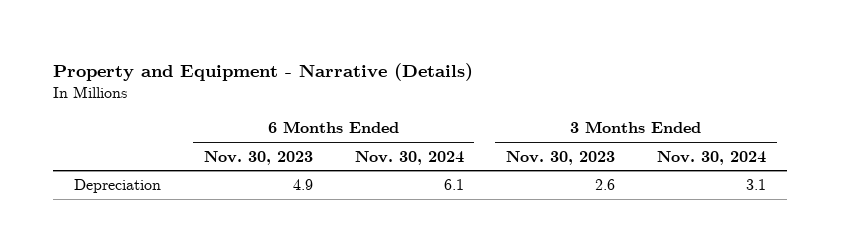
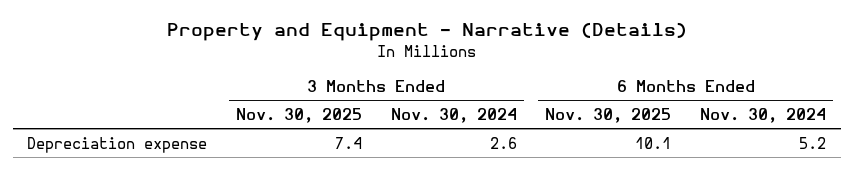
- | 6 Months Ended Nov. 30, 2023 | 6 Months Ended Nov. 30, 2024 | 3 Months Ended Nov. 30, 2023 | 3 Months Ended Nov. 30, 2024
+ | 3 Months Ended Nov. 30, 2025 | 3 Months Ended Nov. 30, 2024 | 6 Months Ended Nov. 30, 2025 | 6 Months Ended Nov. 30, 2024
- Depreciation | 4.9 | 6.1 | 2.6 | 3.1
+ Depreciation expense | 7.4 | 2.6 | 10.1 | 5.2

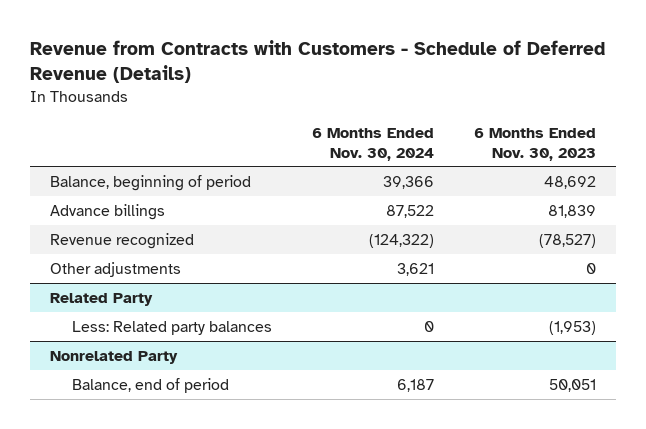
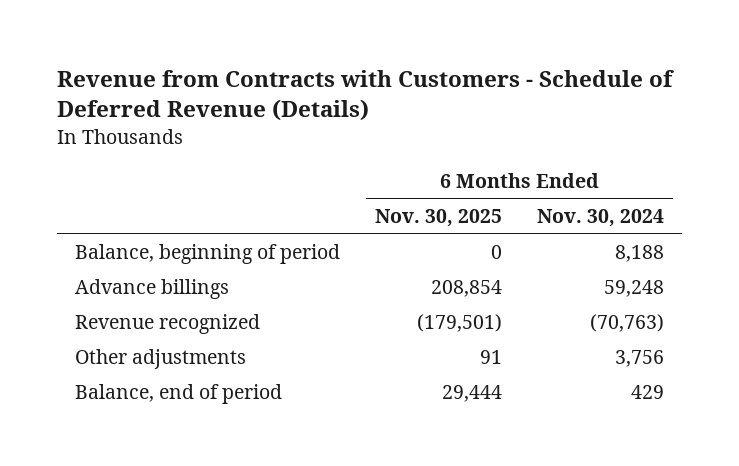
- | 6 Months Ended Nov. 30, 2024 | 6 Months Ended Nov. 30, 2023
+ | 6 Months Ended Nov. 30, 2025 | 6 Months Ended Nov. 30, 2024
- Balance, beginning of period | 39,366 | 48,692
- Advance billings | 87,522 | 81,839
- Revenue recognized | (124,322) | (78,527)
- Other adjustments | 3,621 | 0
- Related Party
- Less: Related party balances | 0 | (1,953)
- Nonrelated Party
- Balance, end of period | 6,187 | 50,051
+ Balance, beginning of period | 0 | 8,188
+ Advance billings | 208,854 | 59,248
+ Revenue recognized | (179,501) | (70,763)
+ Other adjustments | 91 | 3,756
+ Balance, end of period | 29,444 | 429

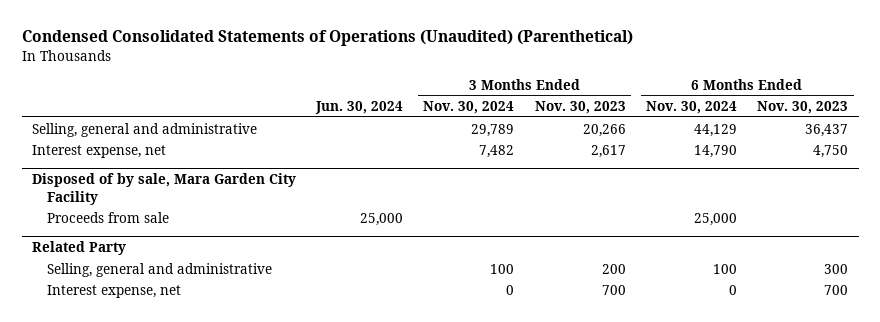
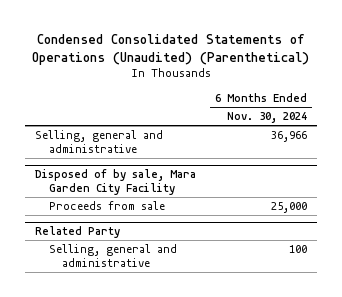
- | Jun. 30, 2024 | 3 Months Ended Nov. 30, 2024 | 3 Months Ended Nov. 30, 2023 | 6 Months Ended Nov. 30, 2024 | 6 Months Ended Nov. 30, 2023
+ | 6 Months Ended Nov. 30, 2024
- Selling, general and administrative | | 29,789 | 20,266 | 44,129 | 36,437
- Interest expense, net | | 7,482 | 2,617 | 14,790 | 4,750
+ Selling, general and administrative | 36,966
@ Related Party
- Interest expense, net | | 0 | 700 | 0 | 700

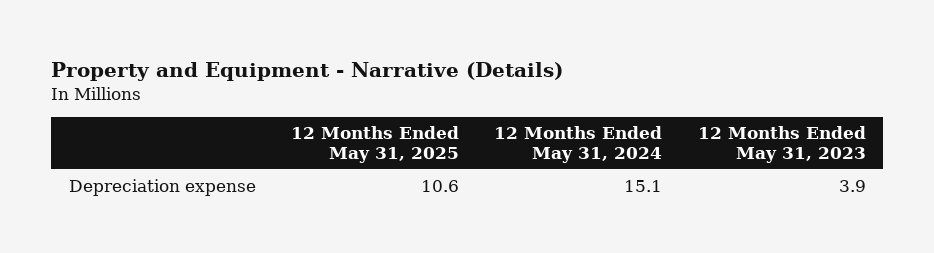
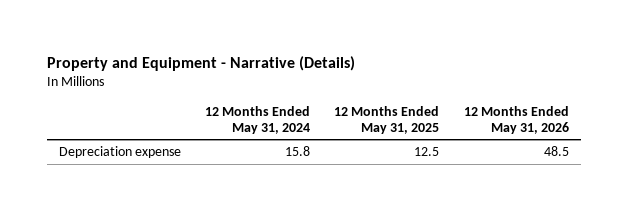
- | 12 Months Ended May 31, 2025 | 12 Months Ended May 31, 2024 | 12 Months Ended May 31, 2023
+ | 12 Months Ended May 31, 2024 | 12 Months Ended May 31, 2025 | 12 Months Ended May 31, 2026
- Depreciation expense | 10.6 | 15.1 | 3.9
+ Depreciation expense | 15.8 | 12.5 | 48.5

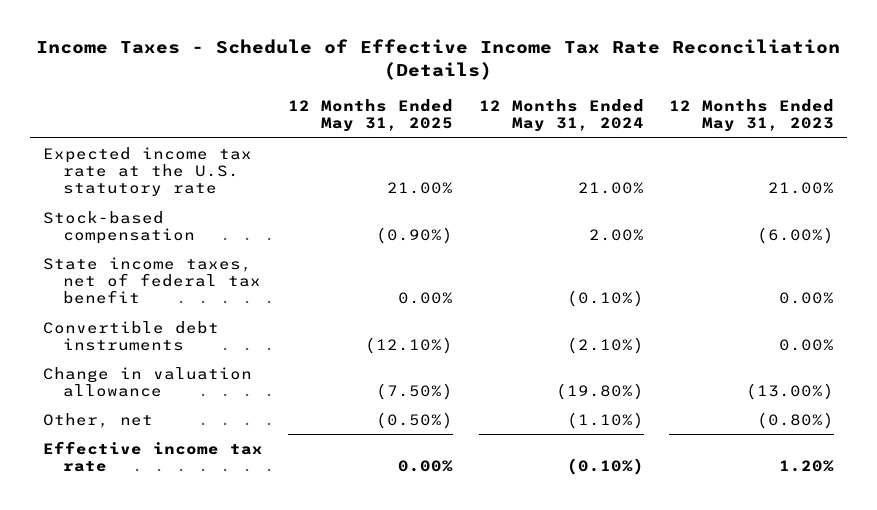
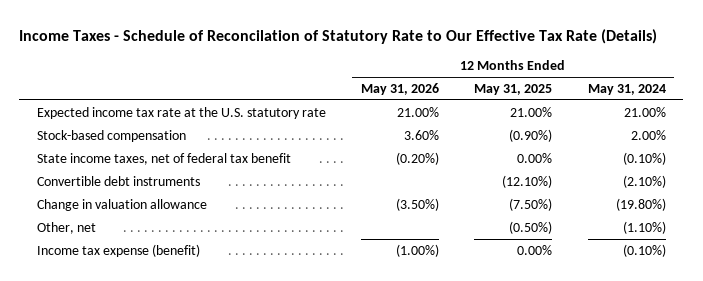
- Income Taxes - Schedule of Effective Income Tax Rate Reconciliation (Details)
+ Income Taxes - Schedule of Reconcilation of Statutory Rate to Our Effective Tax Rate (Details)
- | 12 Months Ended May 31, 2025 | 12 Months Ended May 31, 2024 | 12 Months Ended May 31, 2023
+ | 12 Months Ended May 31, 2026 | 12 Months Ended May 31, 2025 | 12 Months Ended May 31, 2024
- Effective income tax rate | 0.00% | (0.10%) | 1.20%
+ Income tax expense (benefit) | (1.00%) | 0.00% | (0.10%)

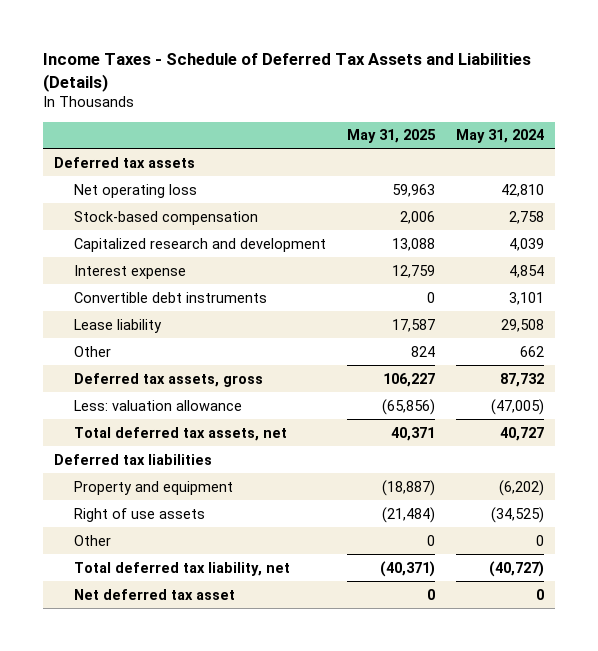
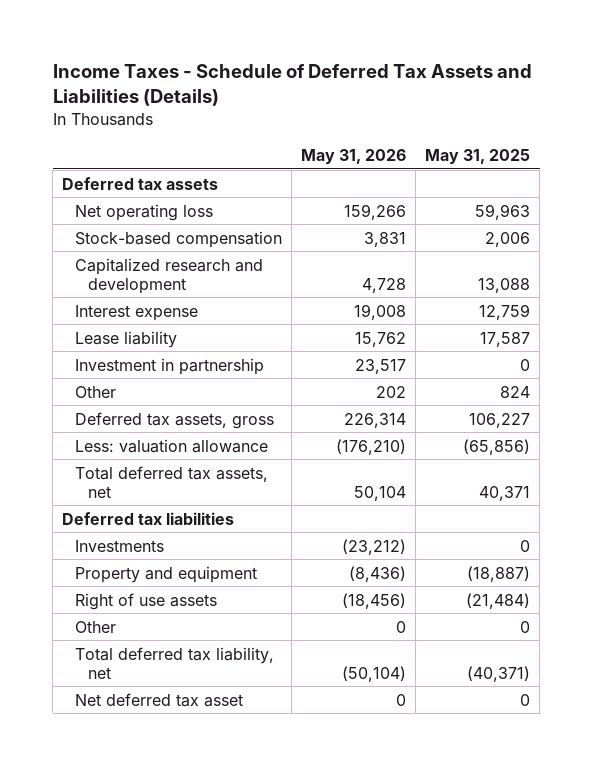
- | May 31, 2025 | May 31, 2024
+ | May 31, 2026 | May 31, 2025
- Convertible debt instruments | 0 | 3,101
+ Investment in partnership | 23,517 | 0
+ Investments | (23,212) | 0

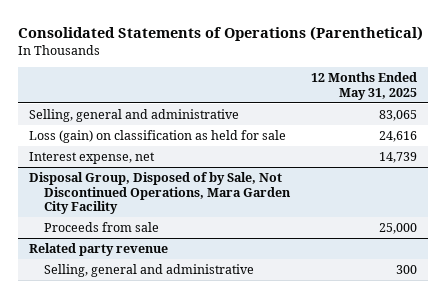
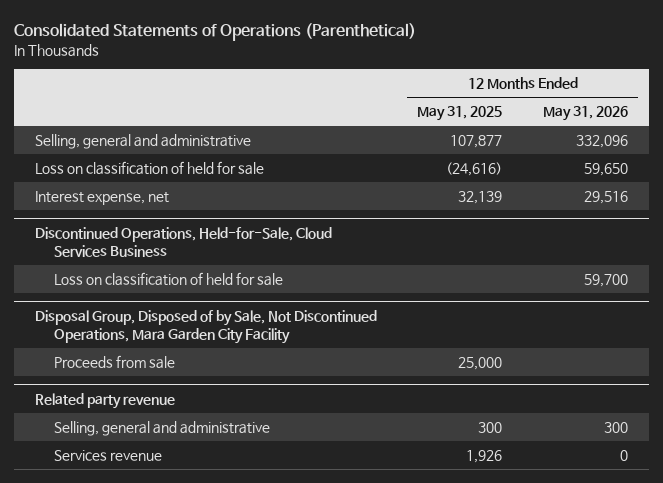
- | 12 Months Ended May 31, 2025
+ | 12 Months Ended May 31, 2025 | 12 Months Ended May 31, 2026
- Selling, general and administrative | 83,065
- Loss (gain) on classification as held for sale | 24,616
- Interest expense, net | 14,739
+ Selling, general and administrative | 107,877 | 332,096
+ Loss on classification of held for sale | (24,616) | 59,650
+ Interest expense, net | 32,139 | 29,516
+ Discontinued Operations, Held-for-Sale, Cloud Services Business
+ Loss on classification of held for sale | | 59,700
@ Related party revenue
+ Services revenue | 1,926 | 0

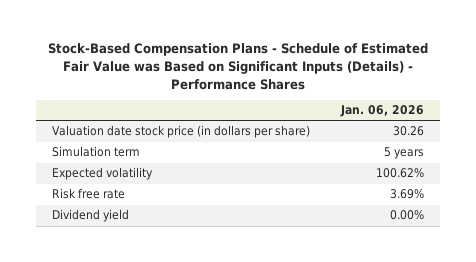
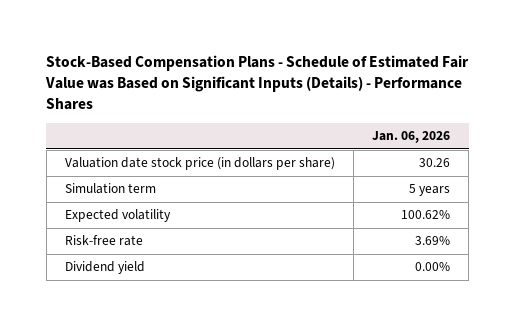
- Risk free rate | 3.69%
+ Risk-free rate | 3.69%

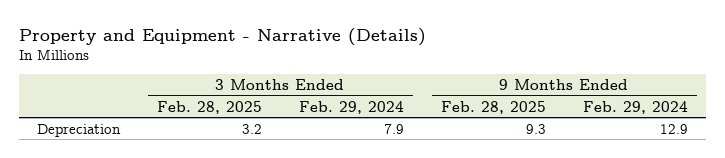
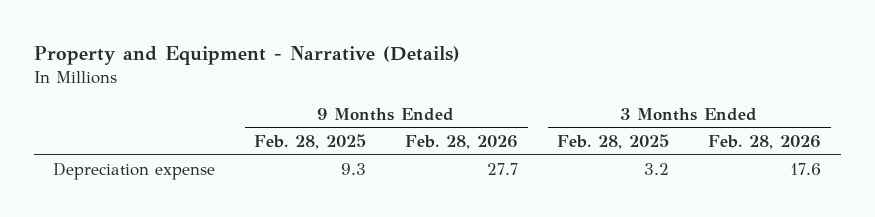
- | 3 Months Ended Feb. 28, 2025 | 3 Months Ended Feb. 29, 2024 | 9 Months Ended Feb. 28, 2025 | 9 Months Ended Feb. 29, 2024
+ | 9 Months Ended Feb. 28, 2025 | 9 Months Ended Feb. 28, 2026 | 3 Months Ended Feb. 28, 2025 | 3 Months Ended Feb. 28, 2026
- Depreciation | 3.2 | 7.9 | 9.3 | 12.9
+ Depreciation expense | 9.3 | 27.7 | 3.2 | 17.6

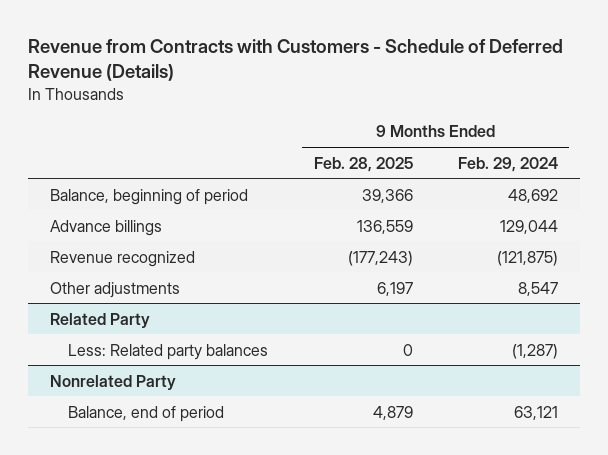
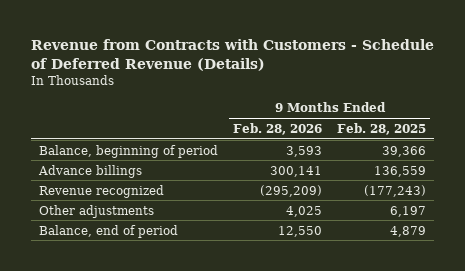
- | 9 Months Ended Feb. 28, 2025 | 9 Months Ended Feb. 29, 2024
+ | 9 Months Ended Feb. 28, 2026 | 9 Months Ended Feb. 28, 2025
- Related Party
- Less: Related party balances | 0 | (1,287)
- Nonrelated Party

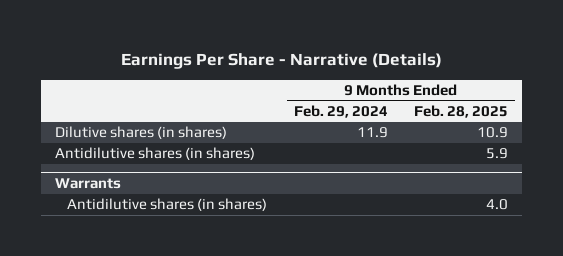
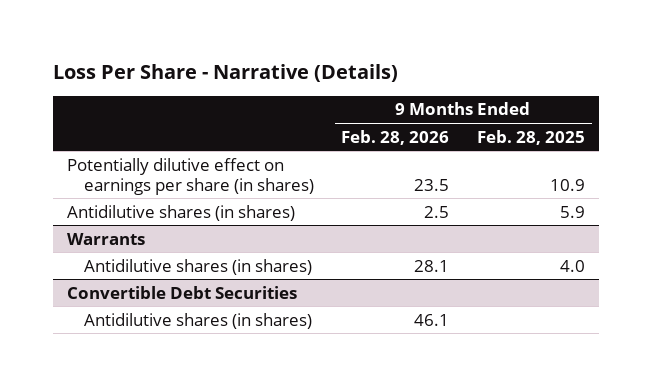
- Earnings Per Share - Narrative (Details)
+ Loss Per Share - Narrative (Details)
- | 9 Months Ended Feb. 29, 2024 | 9 Months Ended Feb. 28, 2025
+ | 9 Months Ended Feb. 28, 2026 | 9 Months Ended Feb. 28, 2025
- Dilutive shares (in shares) | 11.9 | 10.9
+ Potentially dilutive effect on earnings per share (in shares) | 23.5 | 10.9
+ Convertible Debt Securities
+ Antidilutive shares (in shares) | 46.1 |

